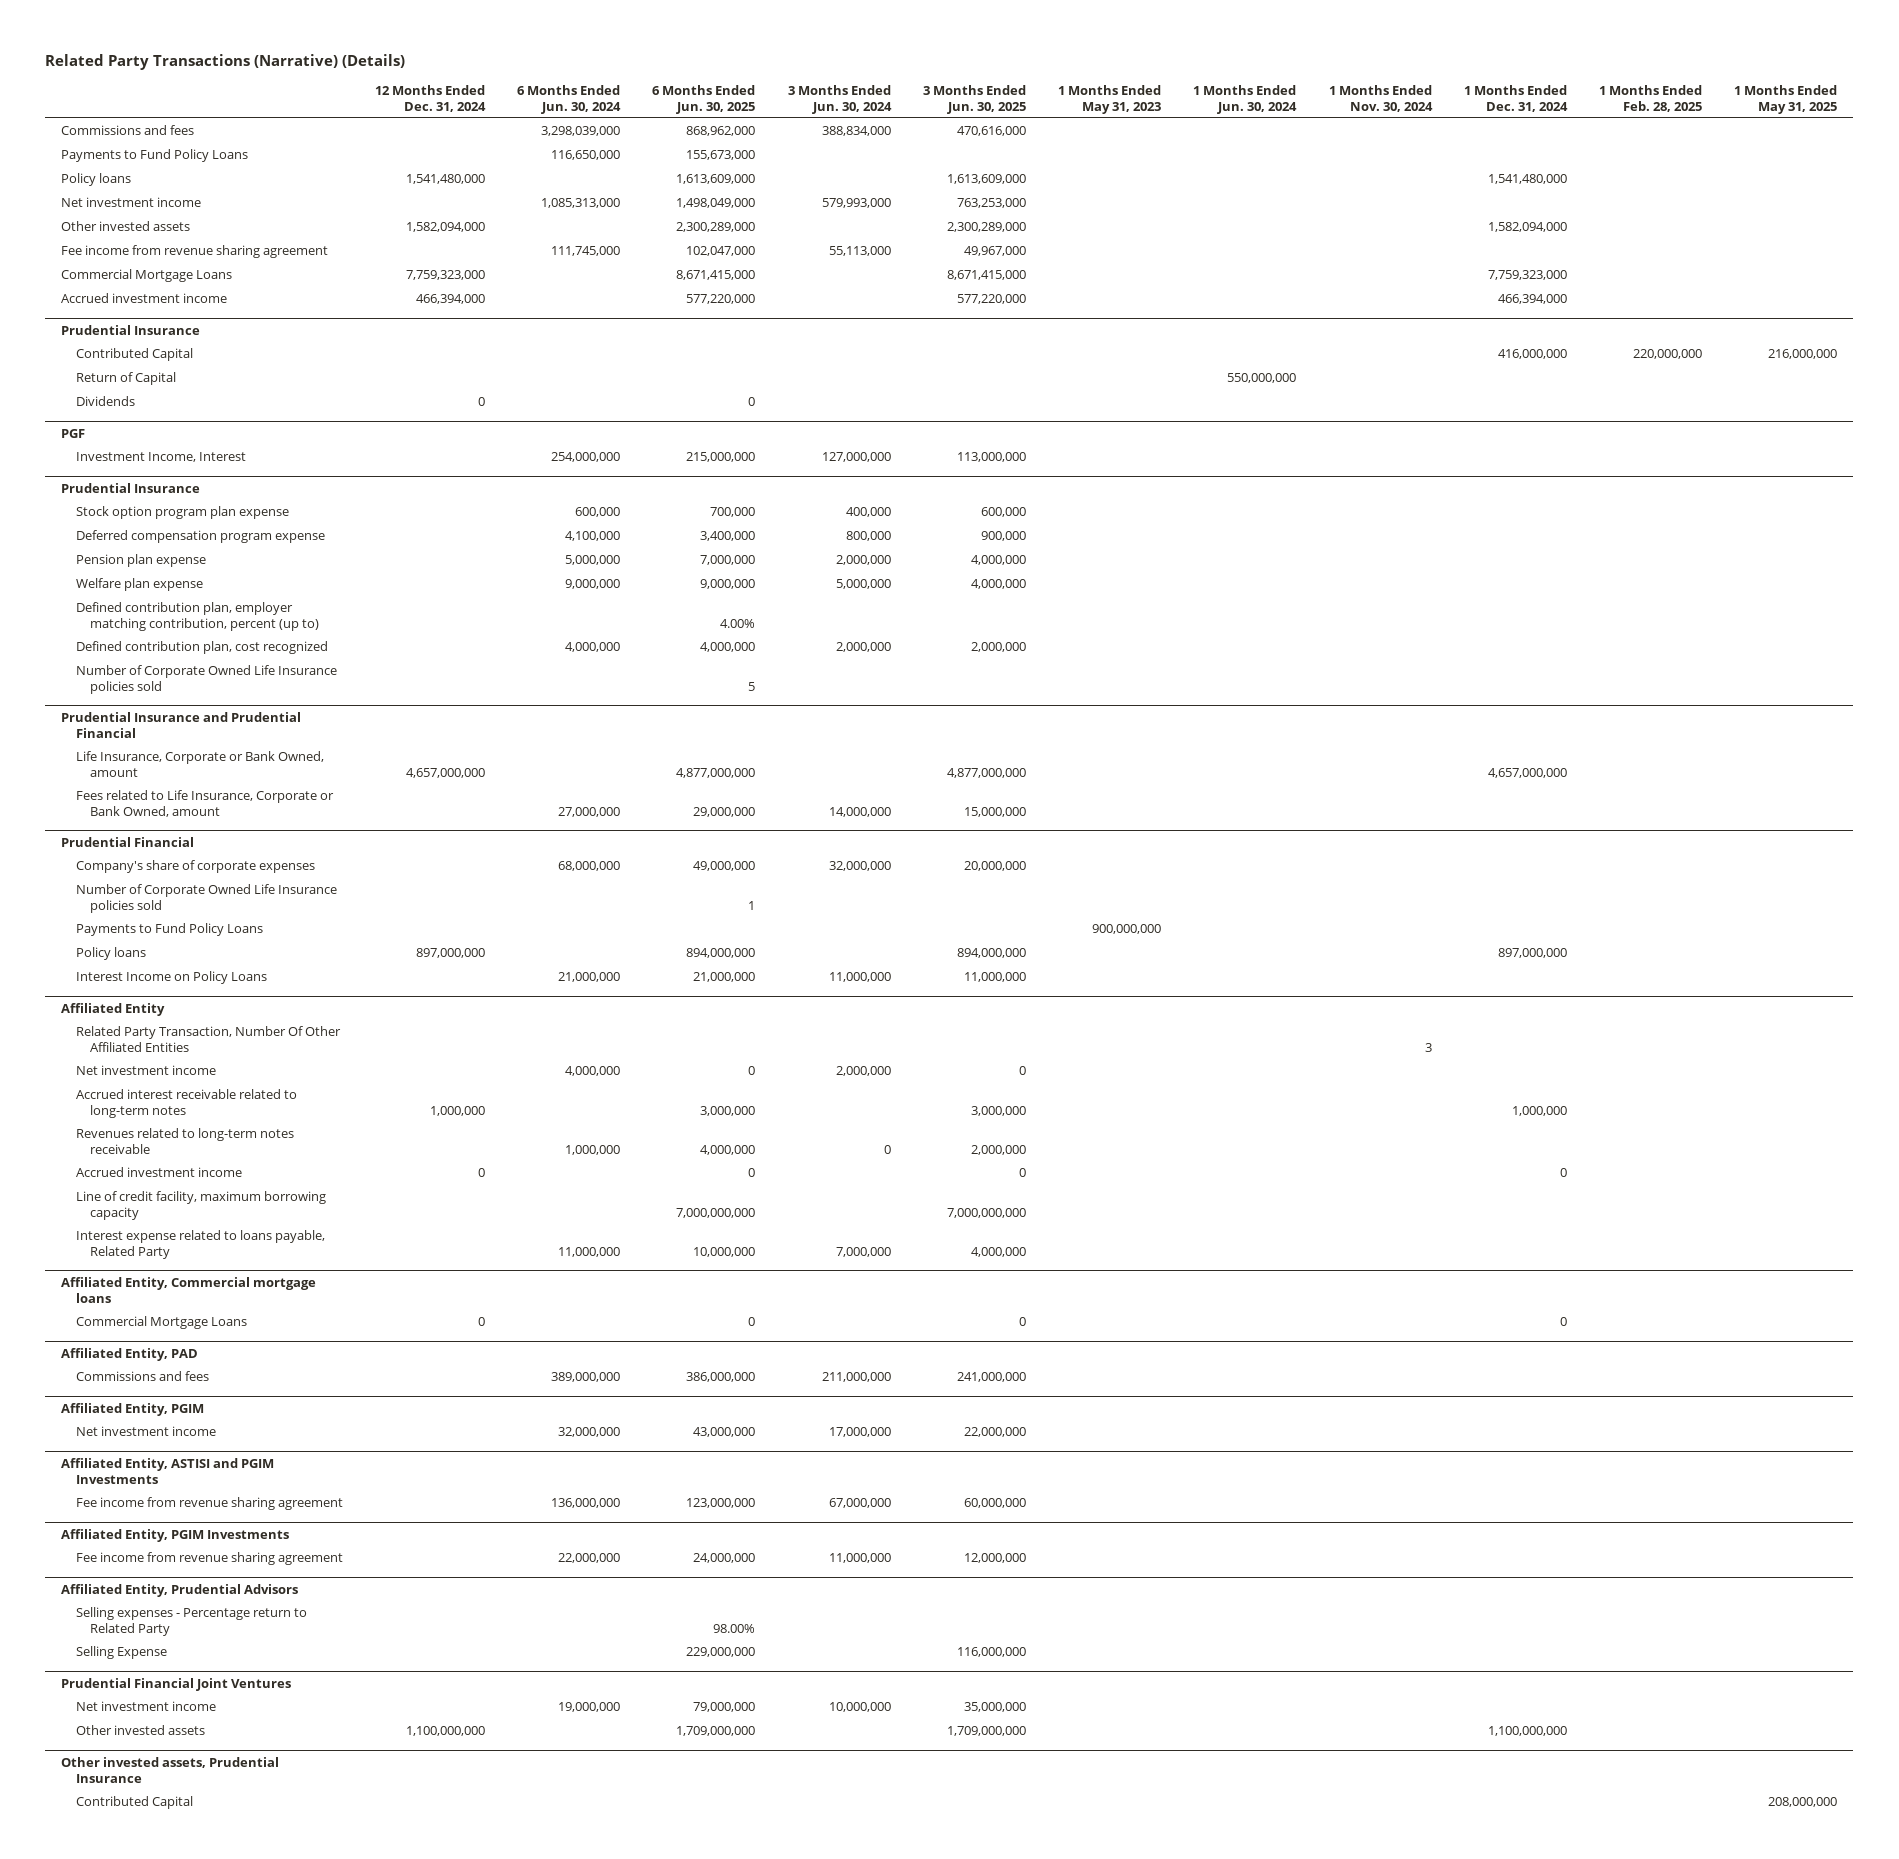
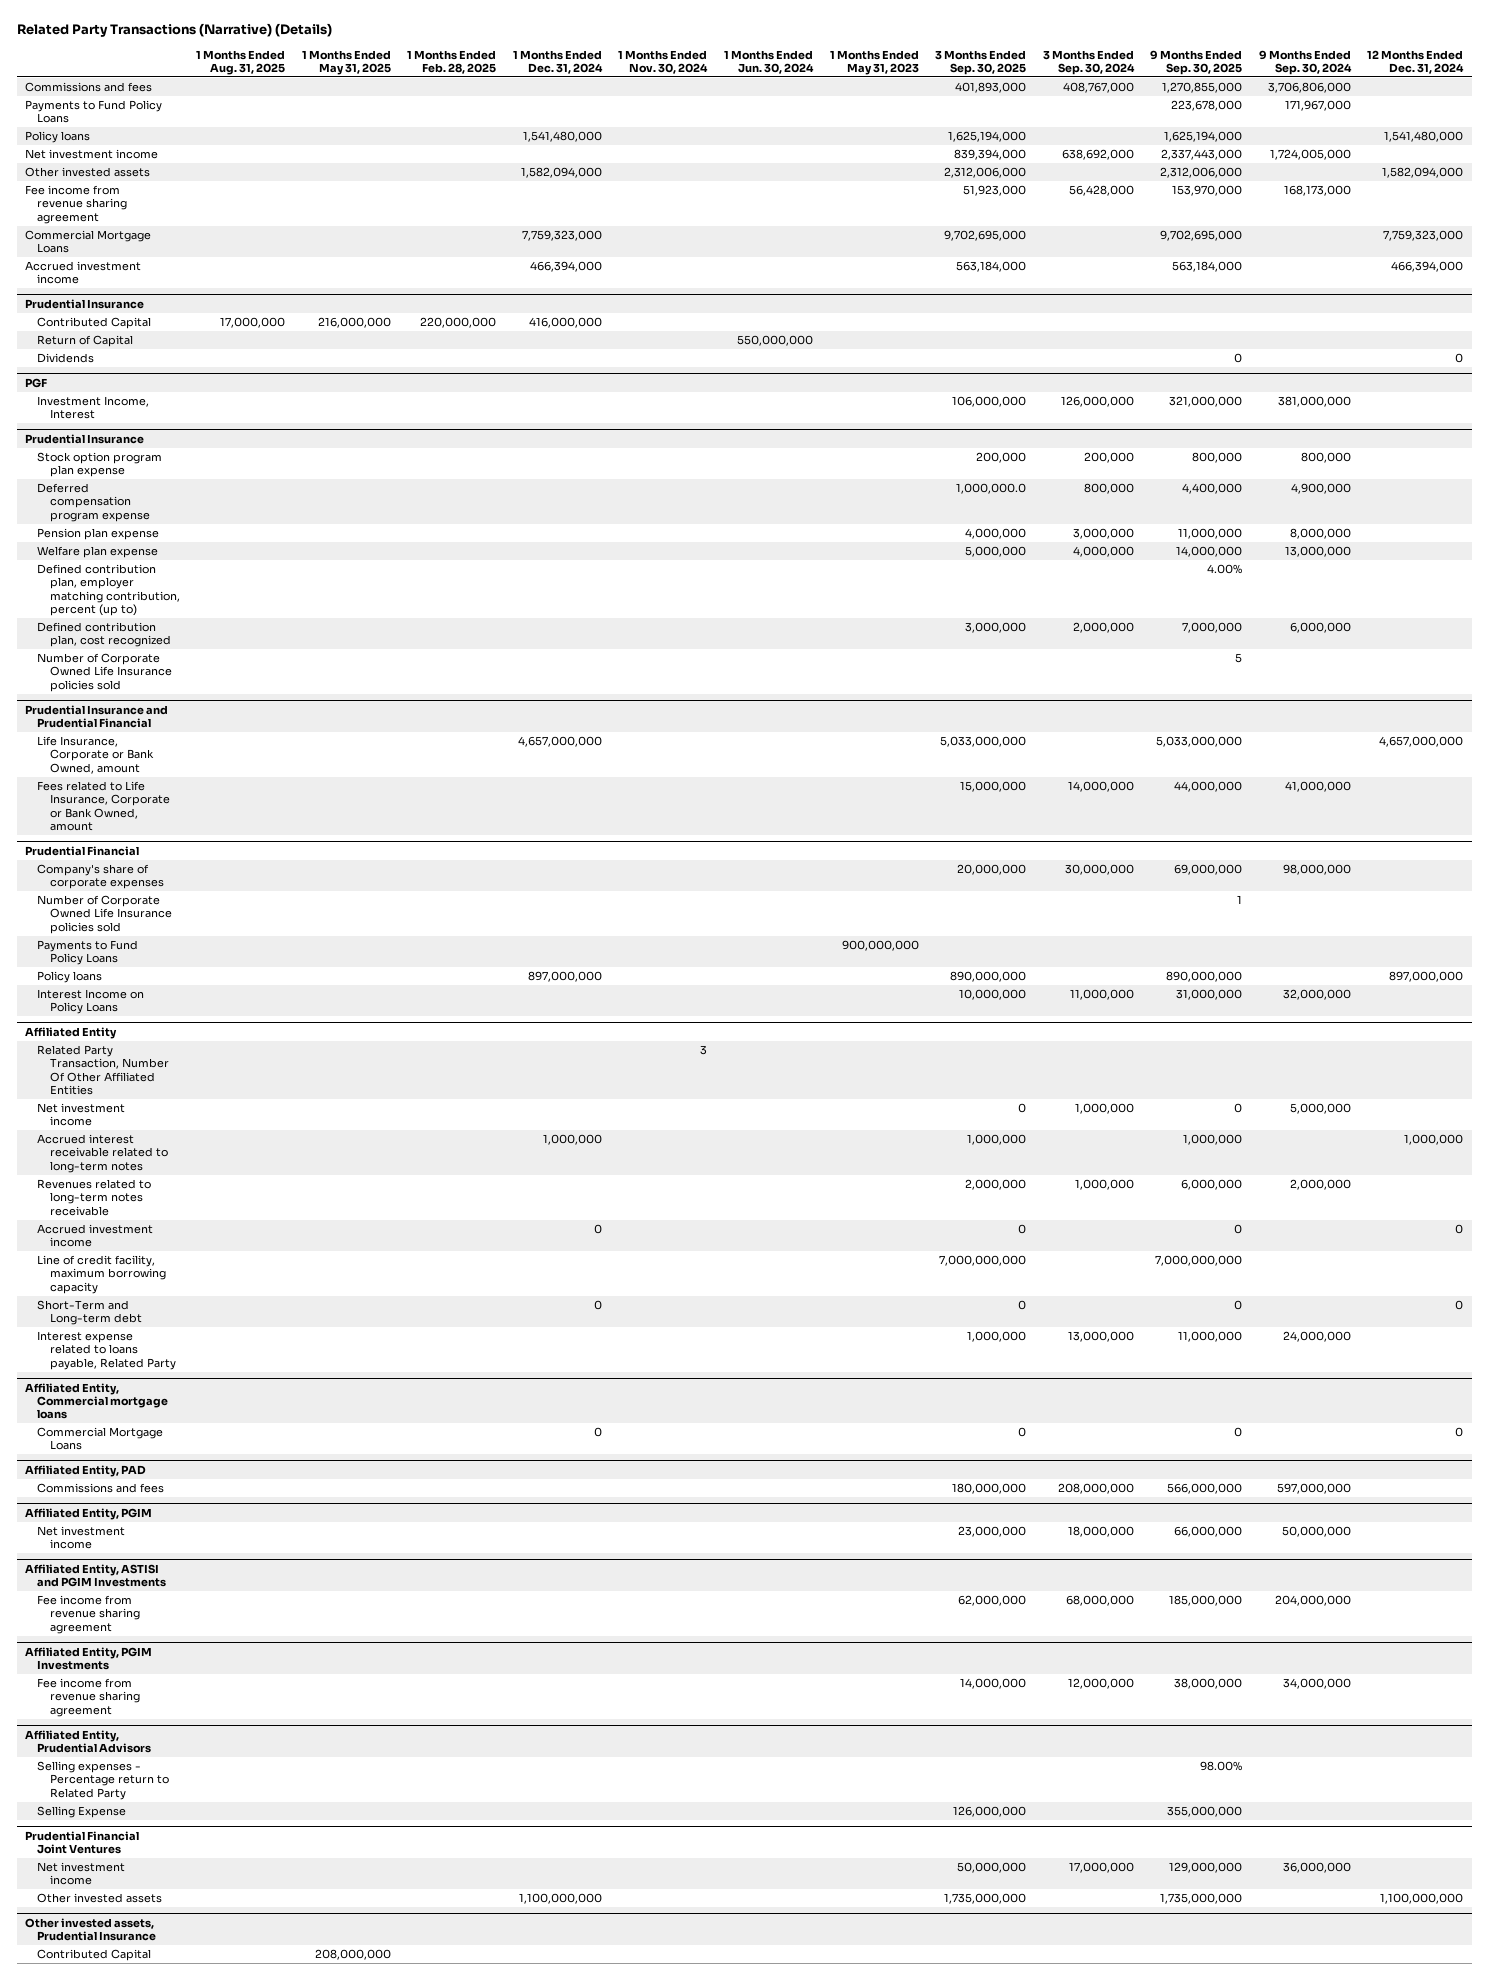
- | 12 Months Ended Dec. 31, 2024 | 6 Months Ended Jun. 30, 2024 | 6 Months Ended Jun. 30, 2025 | 3 Months Ended Jun. 30, 2024 | 3 Months Ended Jun. 30, 2025 | 1 Months Ended May 31, 2023 | 1 Months Ended Jun. 30, 2024 | 1 Months Ended Nov. 30, 2024 | 1 Months Ended Dec. 31, 2024 | 1 Months Ended Feb. 28, 2025 | 1 Months Ended May 31, 2025
+ | 1 Months Ended Aug. 31, 2025 | 1 Months Ended May 31, 2025 | 1 Months Ended Feb. 28, 2025 | 1 Months Ended Dec. 31, 2024 | 1 Months Ended Nov. 30, 2024 | 1 Months Ended Jun. 30, 2024 | 1 Months Ended May 31, 2023 | 3 Months Ended Sep. 30, 2025 | 3 Months Ended Sep. 30, 2024 | 9 Months Ended Sep. 30, 2025 | 9 Months Ended Sep. 30, 2024 | 12 Months Ended Dec. 31, 2024
@ Affiliated Entity
+ Short-Term and Long-term debt | | | | 0 | | | | 0 | | 0 | | 0

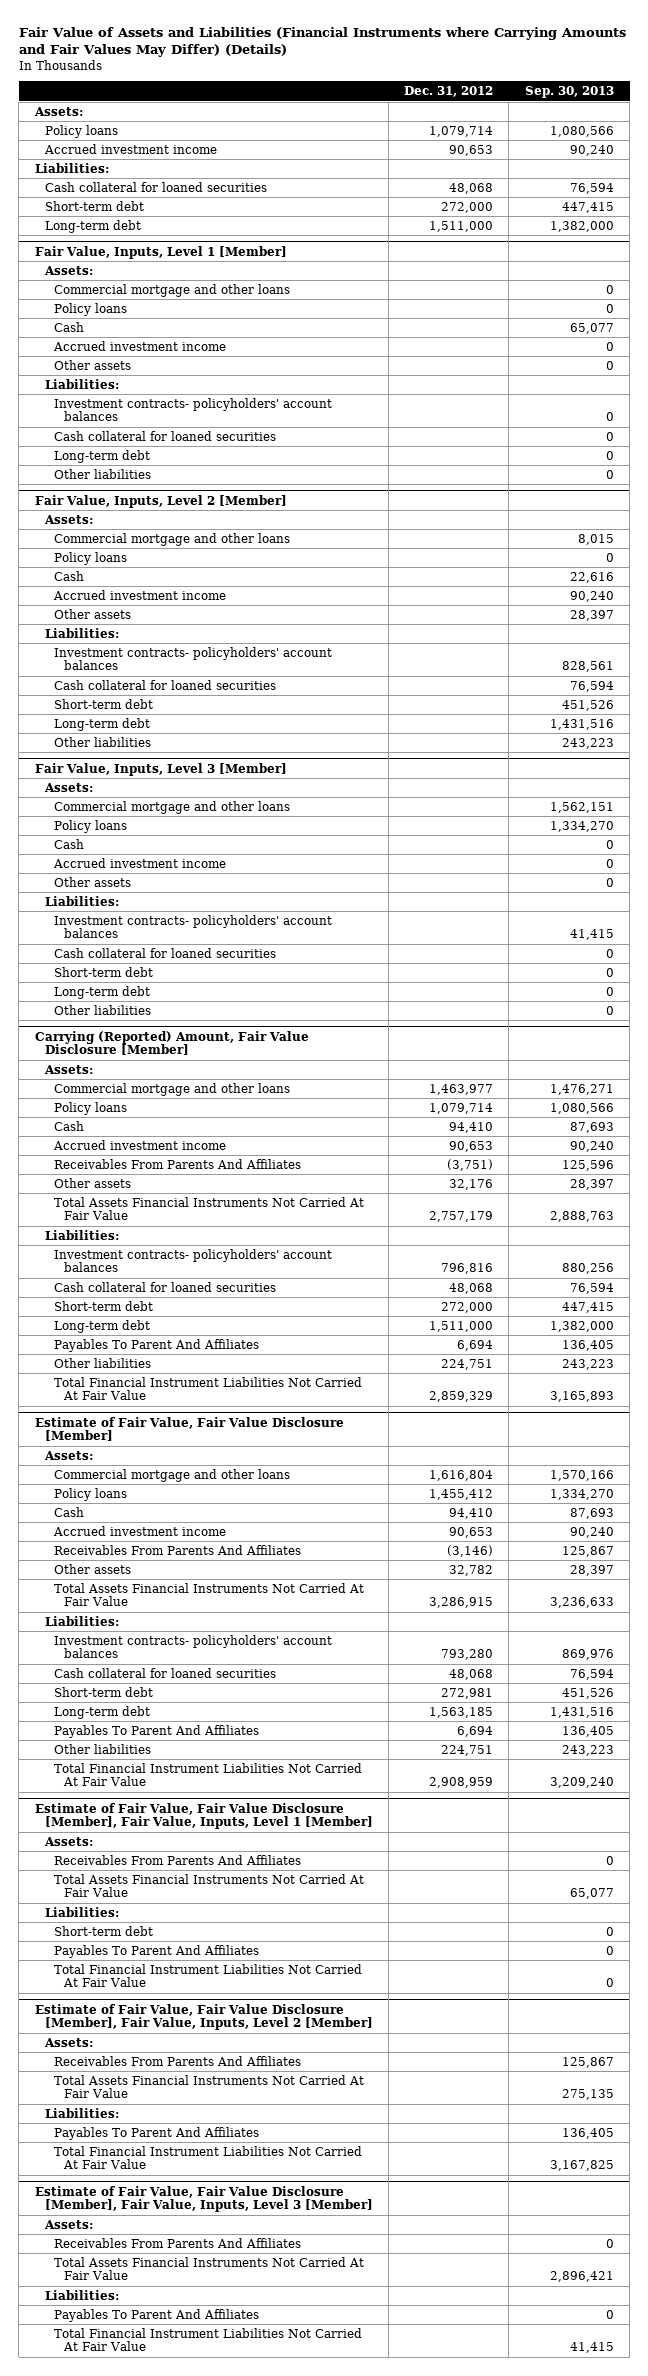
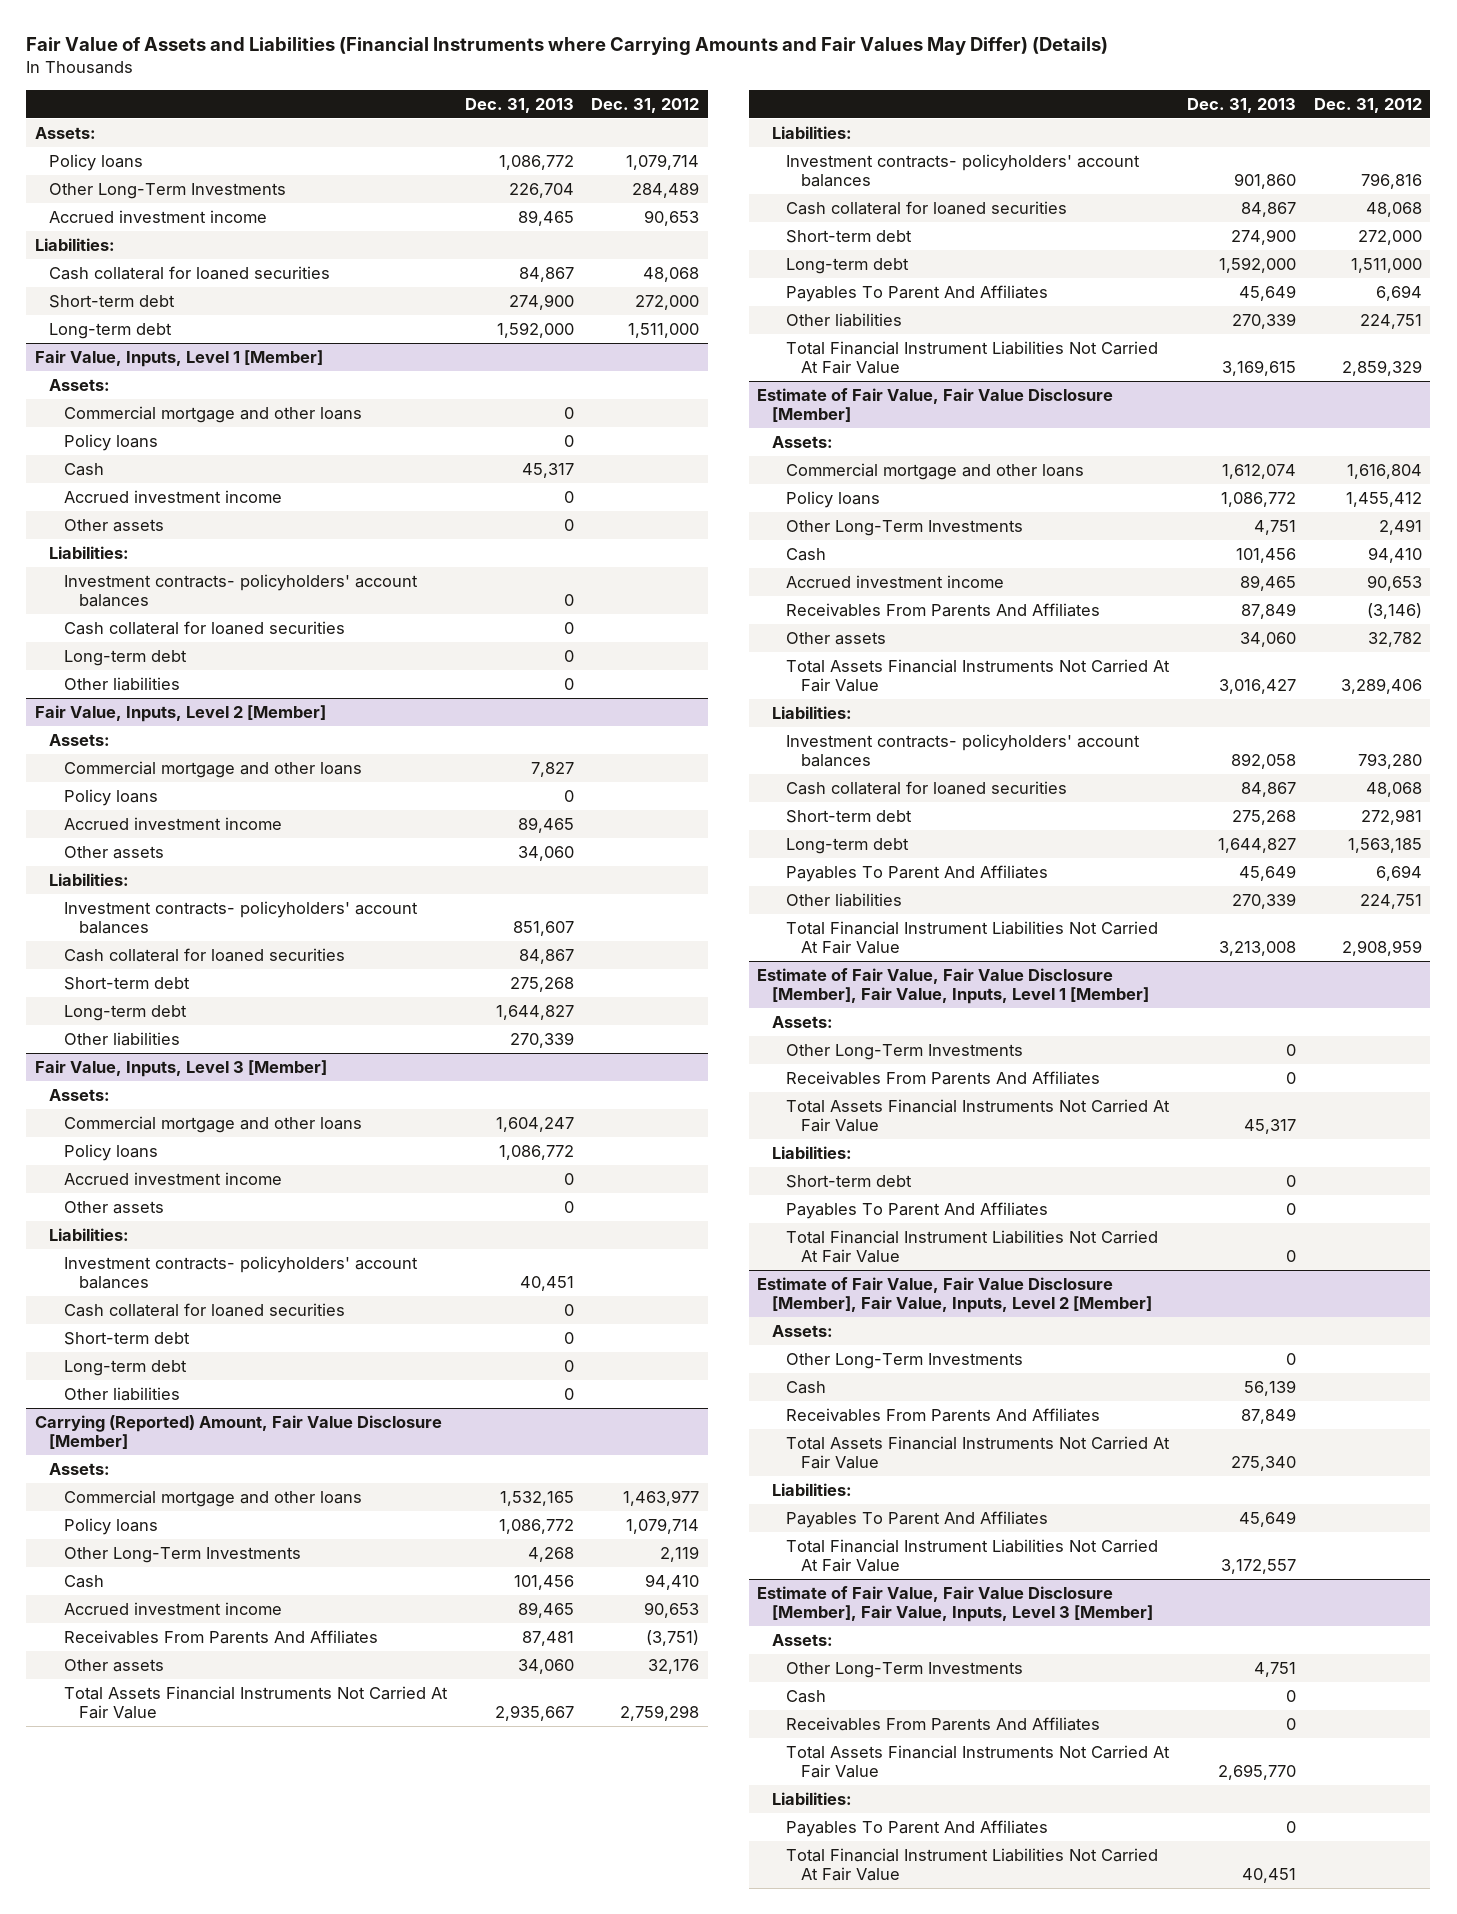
- | Dec. 31, 2012 | Sep. 30, 2013
+ | Dec. 31, 2013 | Dec. 31, 2012
+ Other Long-Term Investments | 226,704 | 284,489
@ Fair Value, Inputs, Level 2 [Member]
- Cash | | 22,616
@ Fair Value, Inputs, Level 3 [Member]
- Cash | | 0
@ Carrying (Reported) Amount, Fair Value Disclosure [Member]
+ Other Long-Term Investments | 4,268 | 2,119
- Total Assets Financial Instruments Not Carried At Fair Value | 2,757,179 | 2,888,763
+ Total Assets Financial Instruments Not Carried At Fair Value | 2,935,667 | 2,759,298
@ Estimate of Fair Value, Fair Value Disclosure [Member]
+ Other Long-Term Investments | 4,751 | 2,491
- Total Assets Financial Instruments Not Carried At Fair Value | 3,286,915 | 3,236,633
+ Total Assets Financial Instruments Not Carried At Fair Value | 3,016,427 | 3,289,406
@ Estimate of Fair Value, Fair Value Disclosure [Member], Fair Value, Inputs, Level 1 [Member]
+ Other Long-Term Investments | 0 |
@ Estimate of Fair Value, Fair Value Disclosure [Member], Fair Value, Inputs, Level 2 [Member]
+ Other Long-Term Investments | 0 |
+ Cash | 56,139 |
@ Estimate of Fair Value, Fair Value Disclosure [Member], Fair Value, Inputs, Level 3 [Member]
+ Other Long-Term Investments | 4,751 |
+ Cash | 0 |

